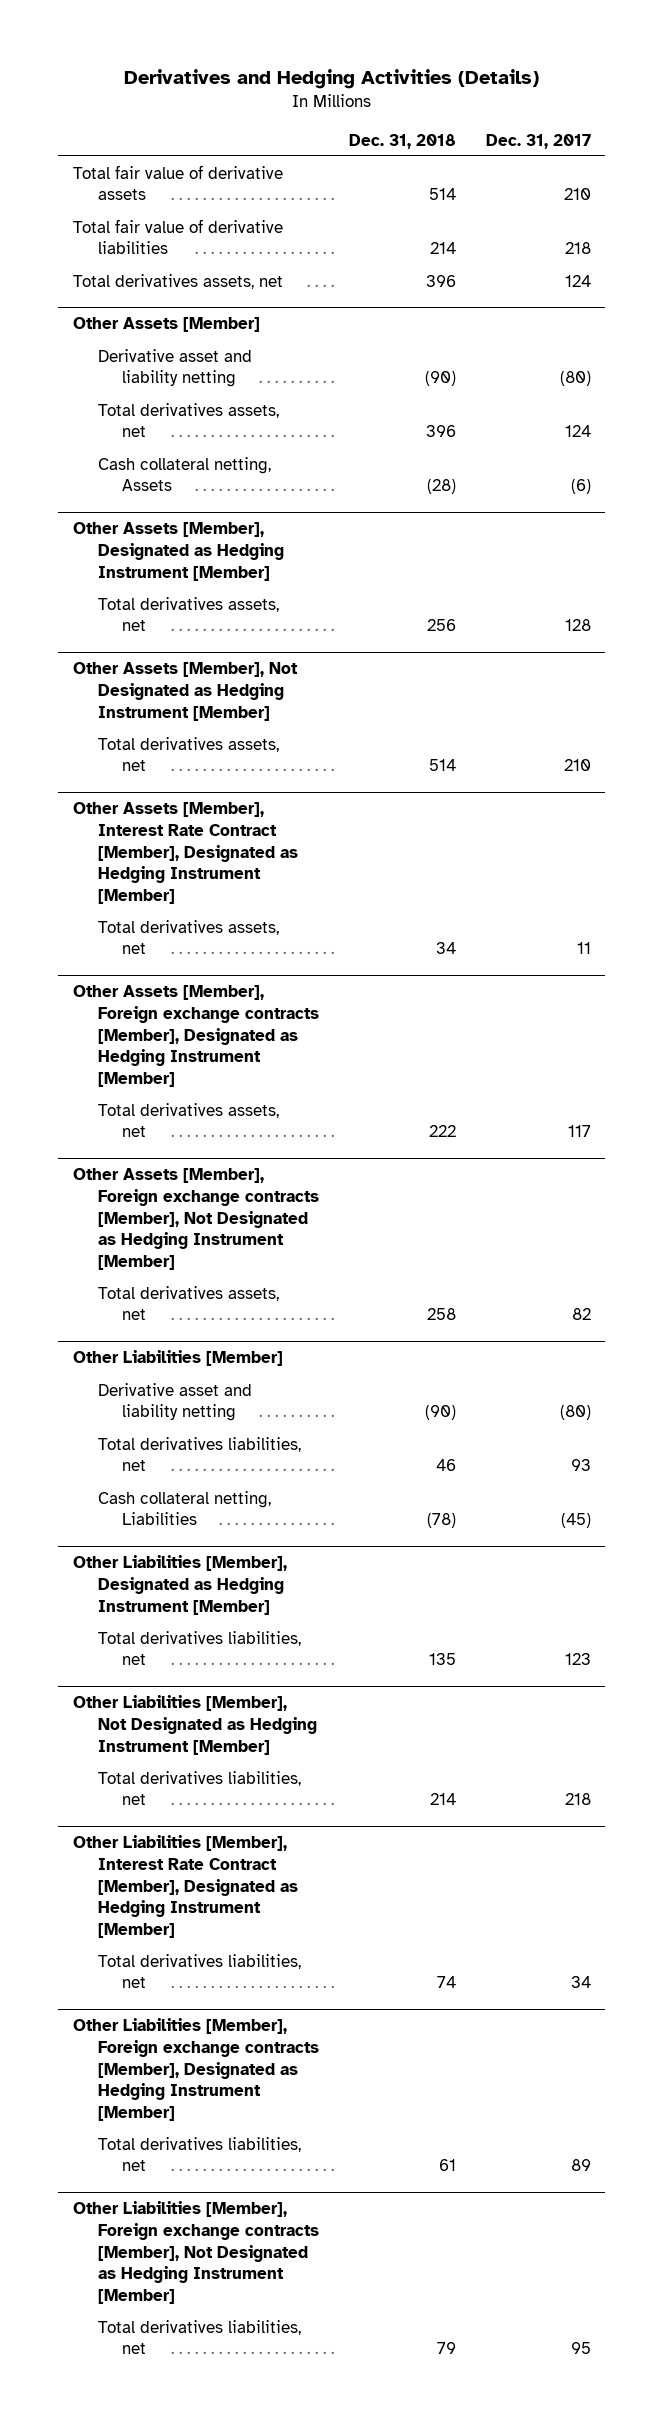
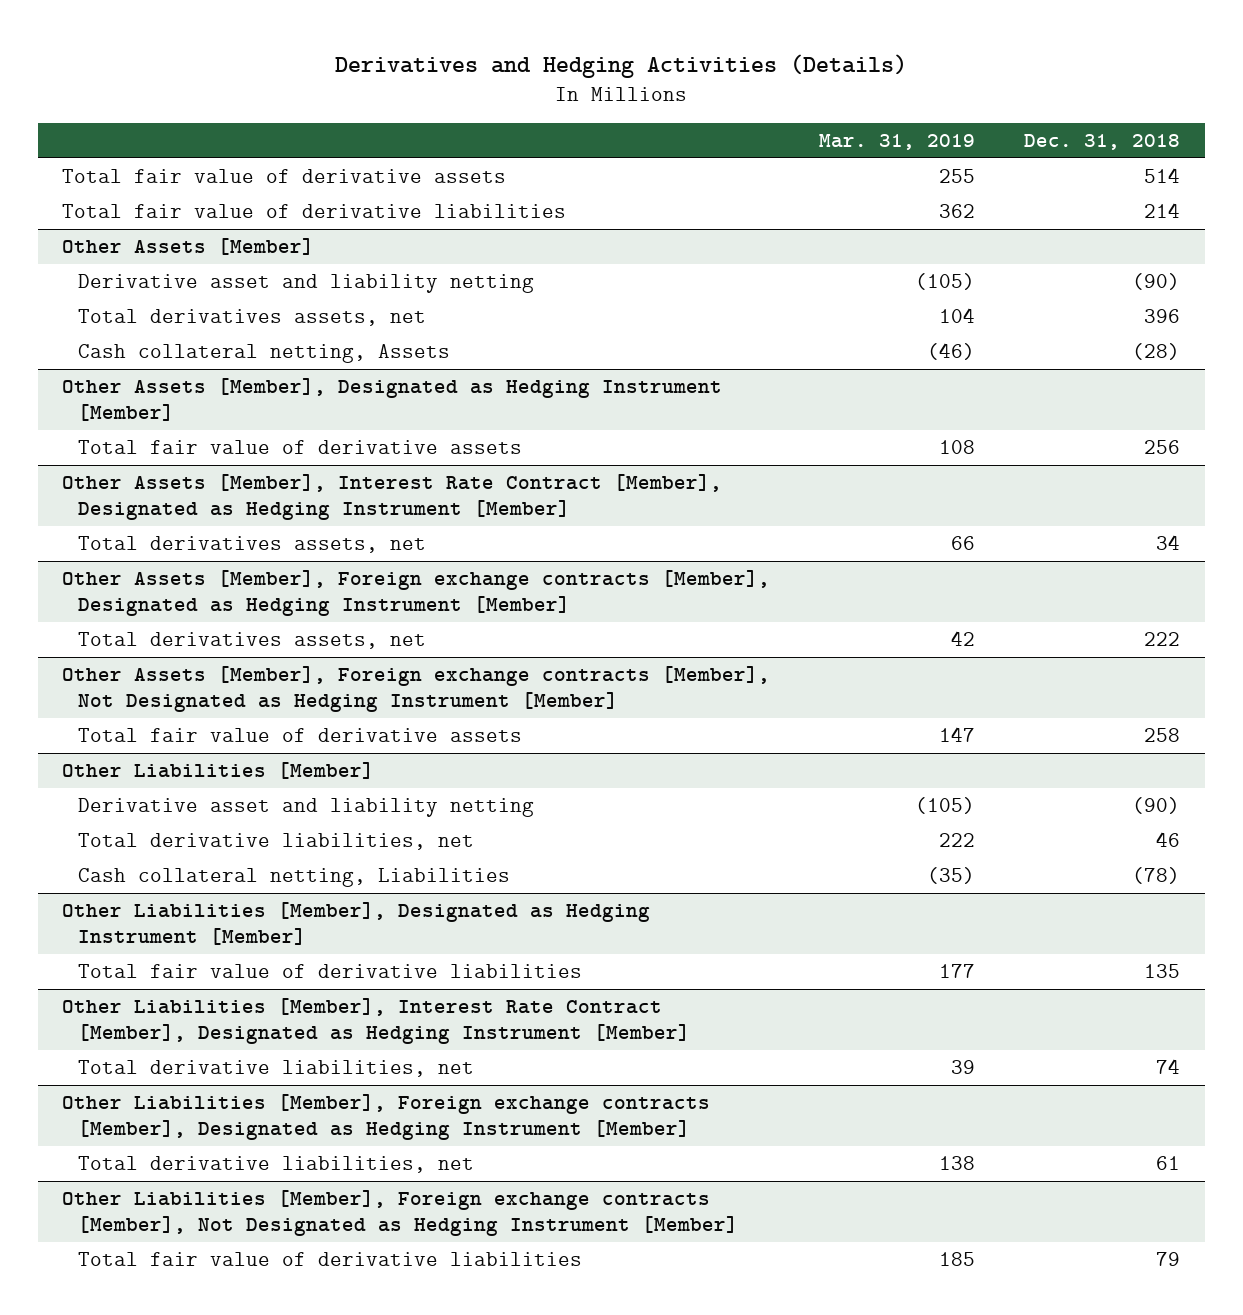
- | Dec. 31, 2018 | Dec. 31, 2017
+ | Mar. 31, 2019 | Dec. 31, 2018
- Total derivatives assets, net | 396 | 124
@ Other Assets [Member], Designated as Hedging Instrument [Member]
- Total derivatives assets, net | 256 | 128
- Other Assets [Member], Not Designated as Hedging Instrument [Member]
- Total derivatives assets, net | 514 | 210
@ Other Assets [Member], Designated as Hedging Instrument [Member]
+ Total fair value of derivative assets | 108 | 256
@ Other Assets [Member], Foreign exchange contracts [Member], Not Designated as Hedging Instrument [Member]
- Total derivatives assets, net | 258 | 82
+ Total fair value of derivative assets | 147 | 258
@ Other Liabilities [Member]
- Total derivatives liabilities, net | 46 | 93
+ Total derivative liabilities, net | 222 | 46
@ Other Liabilities [Member], Designated as Hedging Instrument [Member]
- Total derivatives liabilities, net | 135 | 123
- Other Liabilities [Member], Not Designated as Hedging Instrument [Member]
- Total derivatives liabilities, net | 214 | 218
@ Other Liabilities [Member], Designated as Hedging Instrument [Member]
+ Total fair value of derivative liabilities | 177 | 135
@ Other Liabilities [Member], Interest Rate Contract [Member], Designated as Hedging Instrument [Member]
- Total derivatives liabilities, net | 74 | 34
+ Total derivative liabilities, net | 39 | 74
@ Other Liabilities [Member], Foreign exchange contracts [Member], Designated as Hedging Instrument [Member]
- Total derivatives liabilities, net | 61 | 89
+ Total derivative liabilities, net | 138 | 61
@ Other Liabilities [Member], Foreign exchange contracts [Member], Not Designated as Hedging Instrument [Member]
- Total derivatives liabilities, net | 79 | 95
+ Total fair value of derivative liabilities | 185 | 79

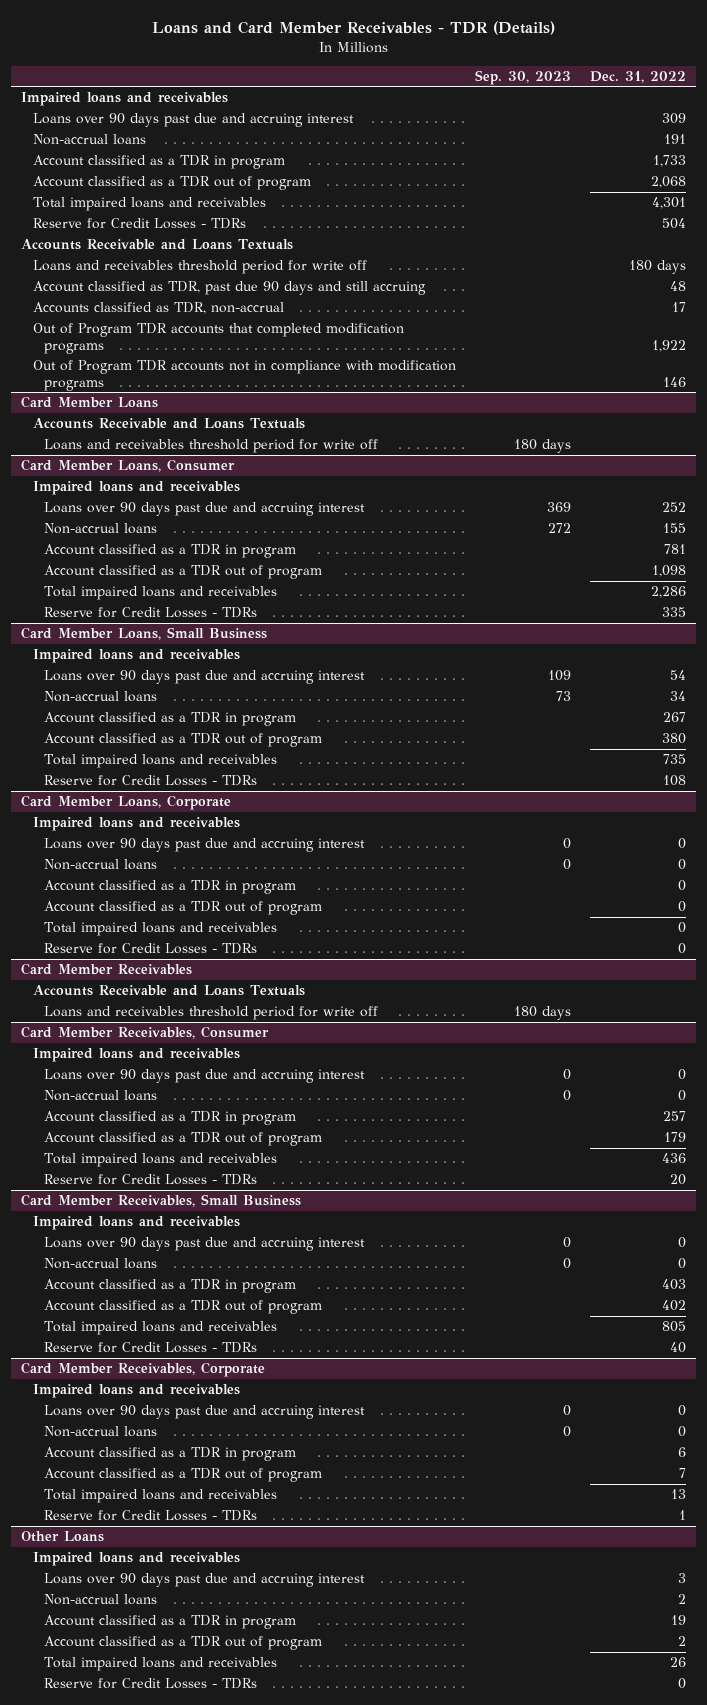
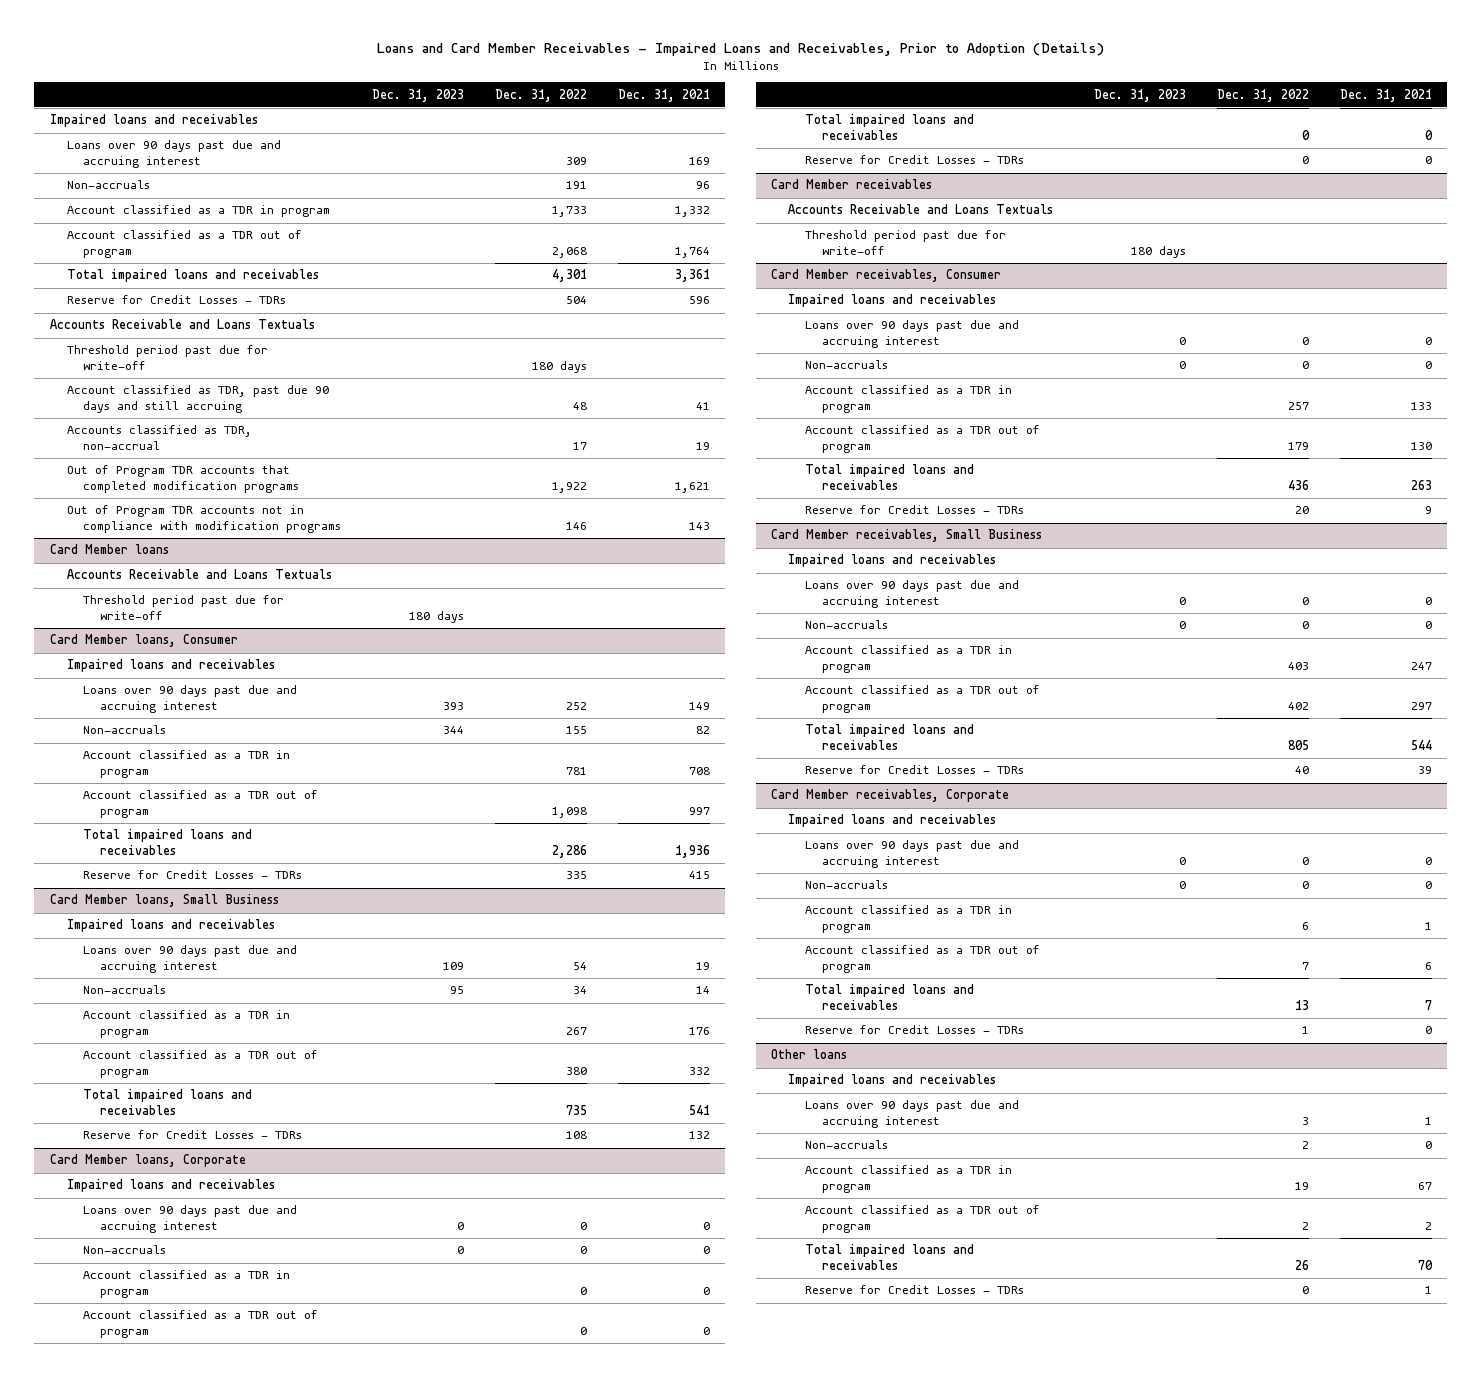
- Loans and Card Member Receivables - TDR (Details)
+ Loans and Card Member Receivables - Impaired Loans and Receivables, Prior to Adoption (Details)
- | Sep. 30, 2023 | Dec. 31, 2022
+ | Dec. 31, 2023 | Dec. 31, 2022 | Dec. 31, 2021
- Non-accrual loans | | 191
+ Non-accruals | | 191 | 96
- Loans and receivables threshold period for write off | | 180 days
+ Threshold period past due for write-off | | 180 days |
- Card Member Loans
+ Card Member loans
- Loans and receivables threshold period for write off | 180 days |
- Card Member Loans, Consumer
+ Threshold period past due for write-off | 180 days | |
+ Card Member loans, Consumer
- Non-accrual loans | 272 | 155
+ Non-accruals | 344 | 155 | 82
- Card Member Loans, Small Business
+ Card Member loans, Small Business
- Non-accrual loans | 73 | 34
+ Non-accruals | 95 | 34 | 14
- Card Member Loans, Corporate
+ Card Member loans, Corporate
- Non-accrual loans | 0 | 0
+ Non-accruals | 0 | 0 | 0
- Card Member Receivables
+ Card Member receivables
- Loans and receivables threshold period for write off | 180 days |
- Card Member Receivables, Consumer
+ Threshold period past due for write-off | 180 days | |
+ Card Member receivables, Consumer
- Non-accrual loans | 0 | 0
+ Non-accruals | 0 | 0 | 0
- Card Member Receivables, Small Business
+ Card Member receivables, Small Business
- Non-accrual loans | 0 | 0
+ Non-accruals | 0 | 0 | 0
- Card Member Receivables, Corporate
+ Card Member receivables, Corporate
- Non-accrual loans | 0 | 0
+ Non-accruals | 0 | 0 | 0
- Other Loans
+ Other loans
- Non-accrual loans | | 2
+ Non-accruals | | 2 | 0

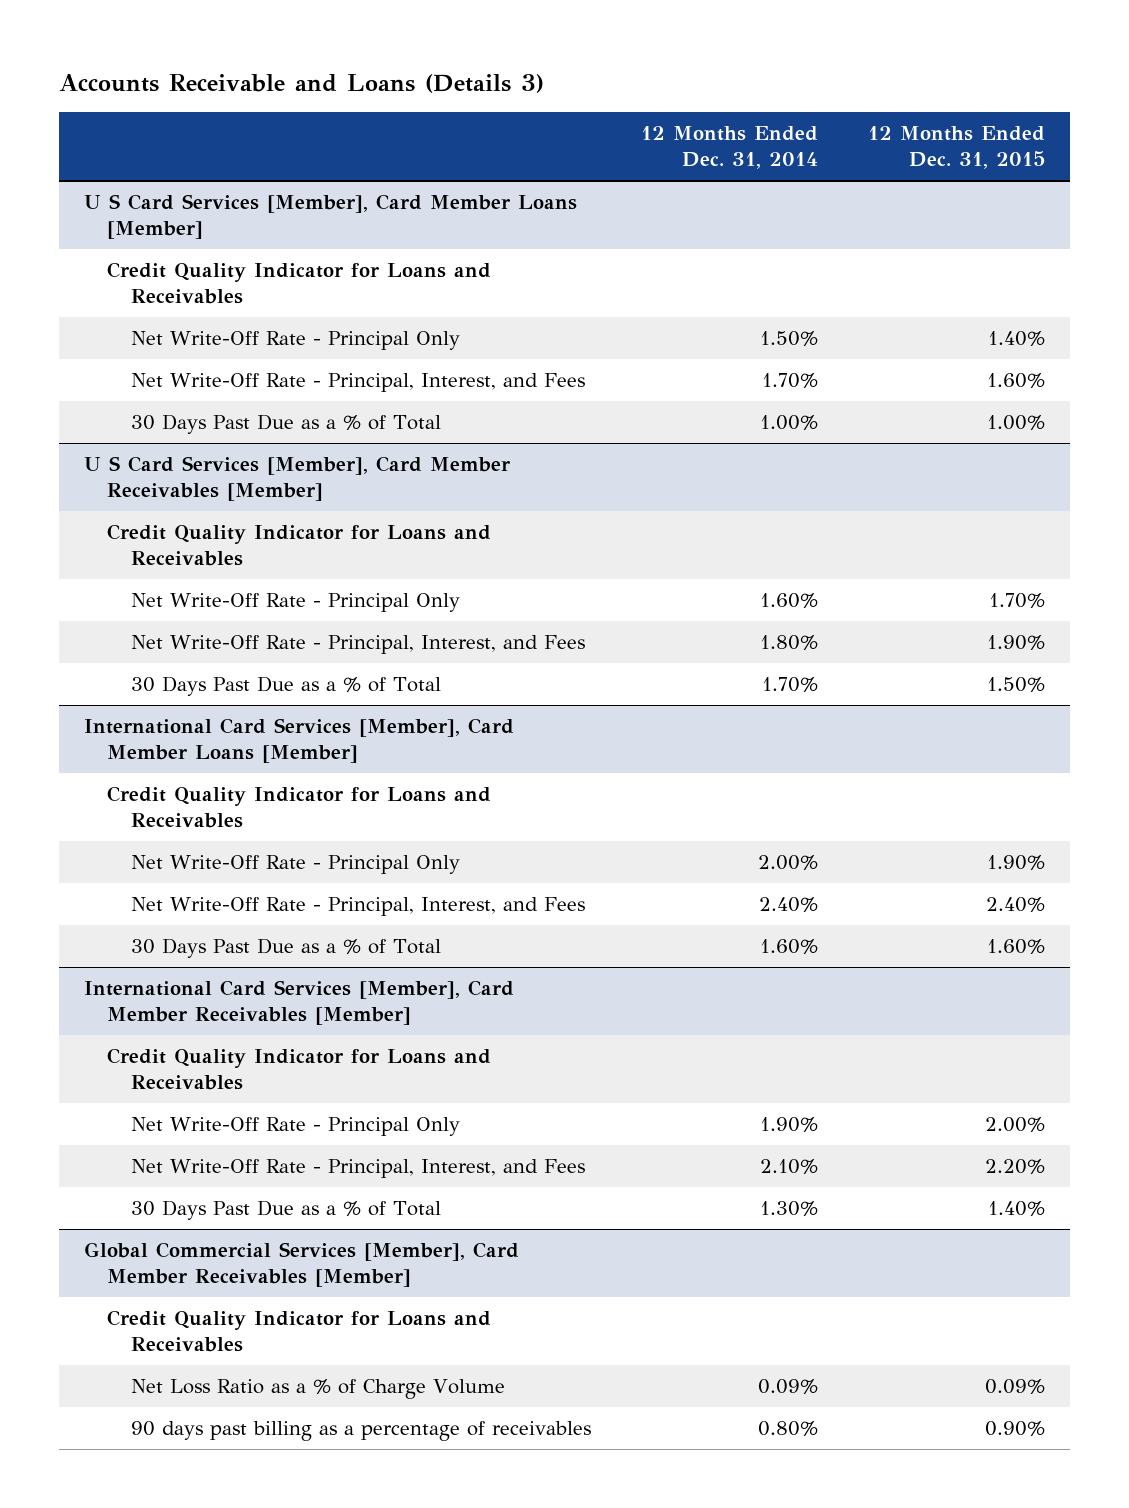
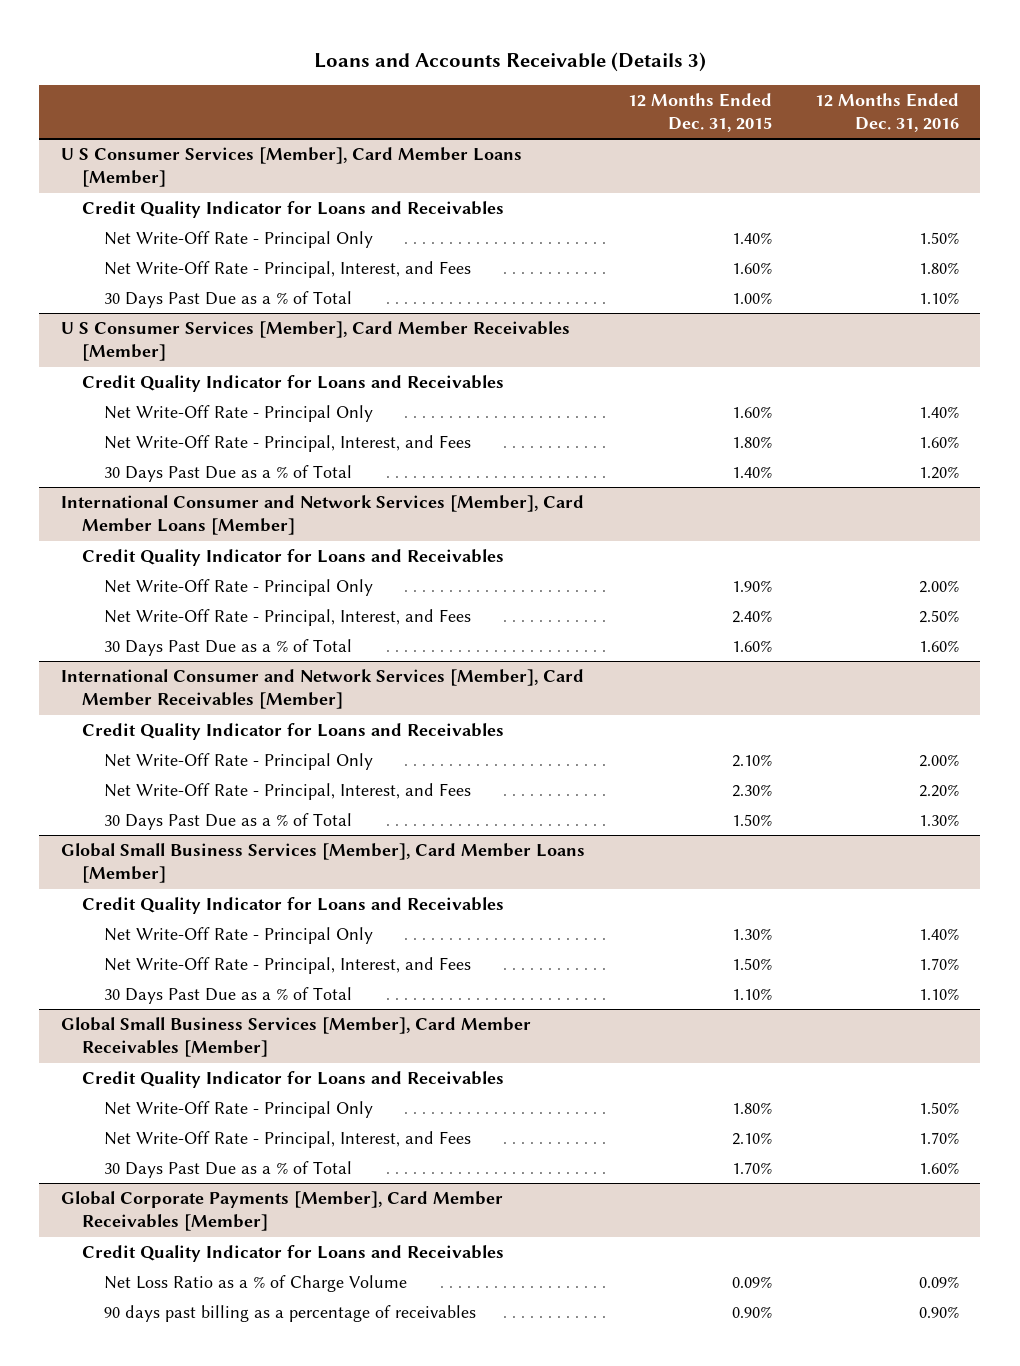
- Accounts Receivable and Loans (Details 3)
+ Loans and Accounts Receivable (Details 3)
- | 12 Months Ended Dec. 31, 2014 | 12 Months Ended Dec. 31, 2015
+ | 12 Months Ended Dec. 31, 2015 | 12 Months Ended Dec. 31, 2016
- U S Card Services [Member], Card Member Loans [Member]
+ U S Consumer Services [Member], Card Member Loans [Member]
- U S Card Services [Member], Card Member Receivables [Member]
+ U S Consumer Services [Member], Card Member Receivables [Member]
- Net Write-Off Rate - Principal Only | 1.60% | 1.70%
- Net Write-Off Rate - Principal, Interest, and Fees | 1.80% | 1.90%
- 30 Days Past Due as a % of Total | 1.70% | 1.50%
- International Card Services [Member], Card Member Loans [Member]
+ Net Write-Off Rate - Principal Only | 1.60% | 1.40%
+ Net Write-Off Rate - Principal, Interest, and Fees | 1.80% | 1.60%
+ 30 Days Past Due as a % of Total | 1.40% | 1.20%
+ International Consumer and Network Services [Member], Card Member Loans [Member]
- International Card Services [Member], Card Member Receivables [Member]
+ International Consumer and Network Services [Member], Card Member Receivables [Member]
- Net Write-Off Rate - Principal Only | 1.90% | 2.00%
- Net Write-Off Rate - Principal, Interest, and Fees | 2.10% | 2.20%
- 30 Days Past Due as a % of Total | 1.30% | 1.40%
- Global Commercial Services [Member], Card Member Receivables [Member]
+ Net Write-Off Rate - Principal Only | 2.10% | 2.00%
+ Net Write-Off Rate - Principal, Interest, and Fees | 2.30% | 2.20%
+ 30 Days Past Due as a % of Total | 1.50% | 1.30%
+ Global Small Business Services [Member], Card Member Loans [Member]
+ Net Write-Off Rate - Principal Only | 1.30% | 1.40%
+ Net Write-Off Rate - Principal, Interest, and Fees | 1.50% | 1.70%
+ 30 Days Past Due as a % of Total | 1.10% | 1.10%
+ Global Small Business Services [Member], Card Member Receivables [Member]
+ Credit Quality Indicator for Loans and Receivables
+ Net Write-Off Rate - Principal Only | 1.80% | 1.50%
+ Net Write-Off Rate - Principal, Interest, and Fees | 2.10% | 1.70%
+ 30 Days Past Due as a % of Total | 1.70% | 1.60%
+ Global Corporate Payments [Member], Card Member Receivables [Member]
+ Credit Quality Indicator for Loans and Receivables

